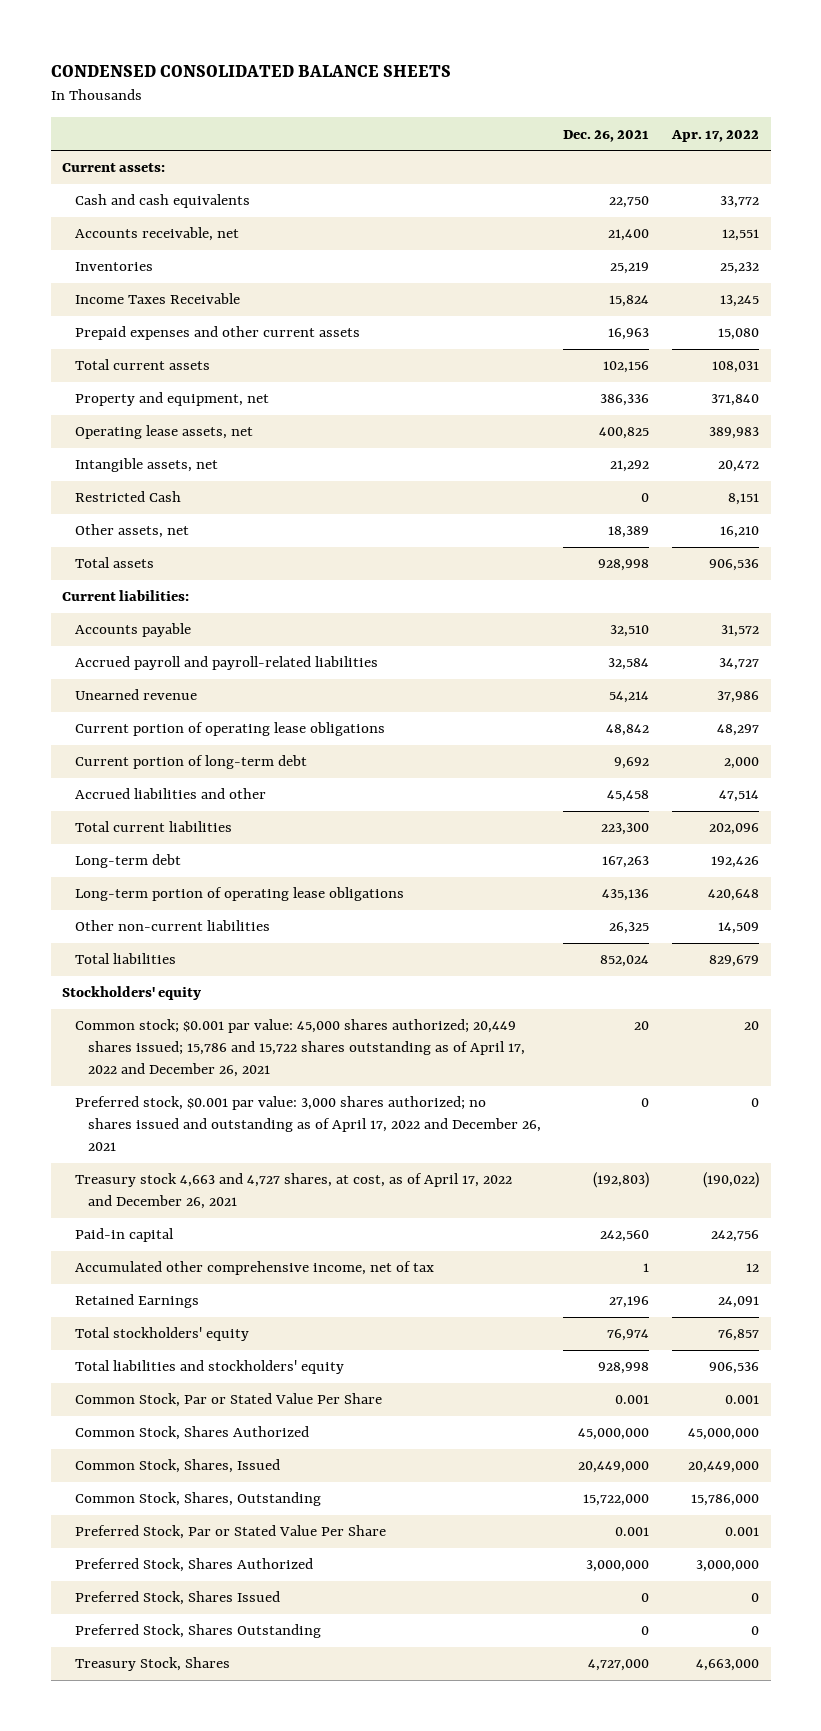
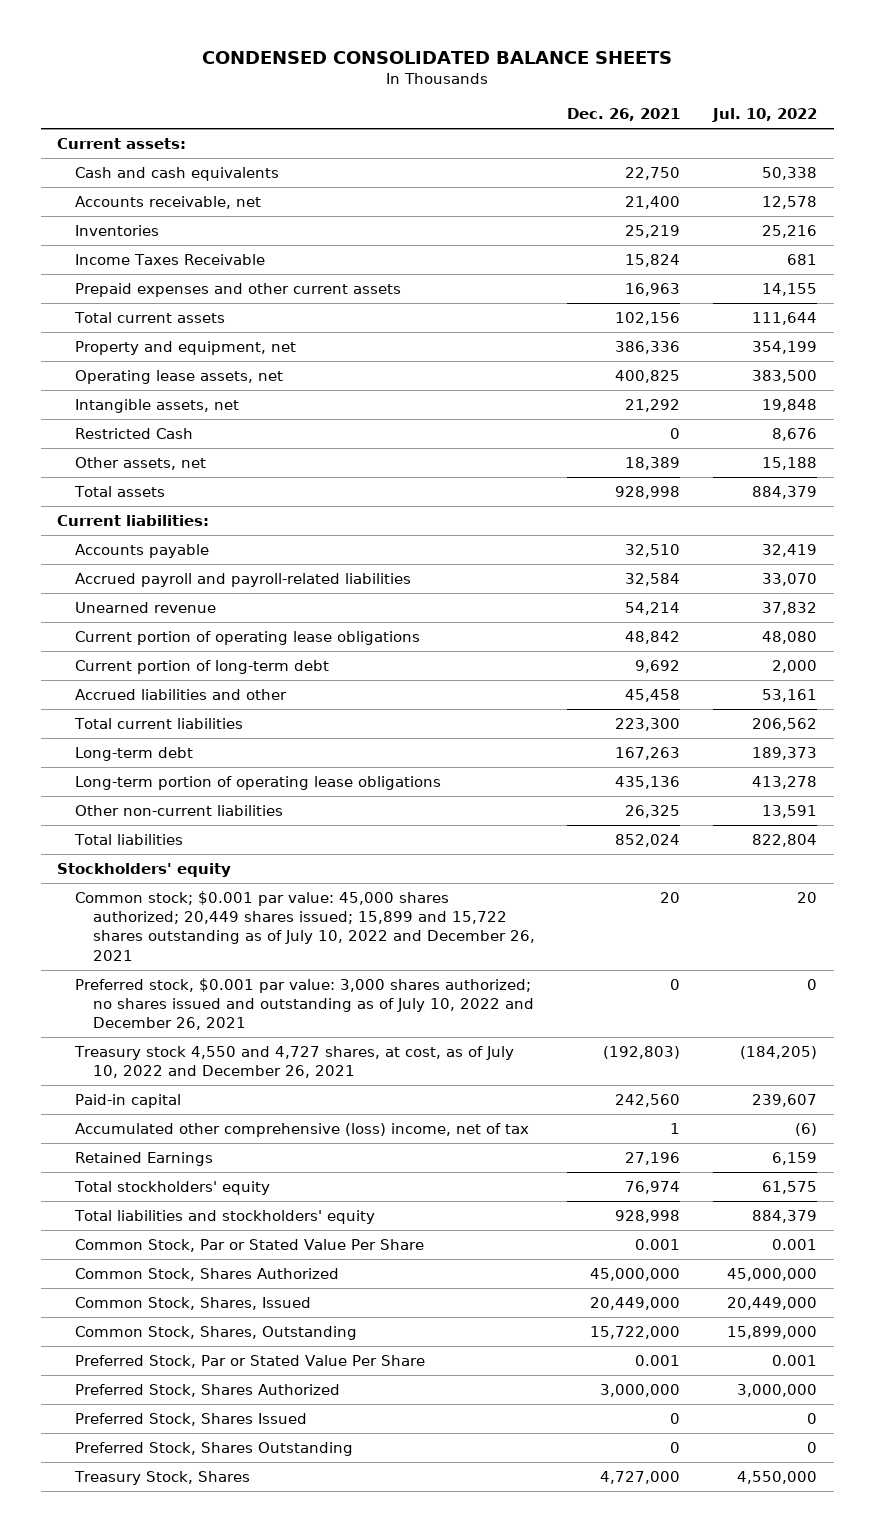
- | Dec. 26, 2021 | Apr. 17, 2022
+ | Dec. 26, 2021 | Jul. 10, 2022
- Common stock; $0.001 par value: 45,000 shares authorized; 20,449 shares issued; 15,786 and 15,722 shares outstanding as of April 17, 2022 and December 26, 2021 | 20 | 20
- Preferred stock, $0.001 par value: 3,000 shares authorized; no shares issued and outstanding as of April 17, 2022 and December 26, 2021 | 0 | 0
- Treasury stock 4,663 and 4,727 shares, at cost, as of April 17, 2022 and December 26, 2021 | (192,803) | (190,022)
+ Common stock; $0.001 par value: 45,000 shares authorized; 20,449 shares issued; 15,899 and 15,722 shares outstanding as of July 10, 2022 and December 26, 2021 | 20 | 20
+ Preferred stock, $0.001 par value: 3,000 shares authorized; no shares issued and outstanding as of July 10, 2022 and December 26, 2021 | 0 | 0
+ Treasury stock 4,550 and 4,727 shares, at cost, as of July 10, 2022 and December 26, 2021 | (192,803) | (184,205)
- Accumulated other comprehensive income, net of tax | 1 | 12
+ Accumulated other comprehensive (loss) income, net of tax | 1 | (6)

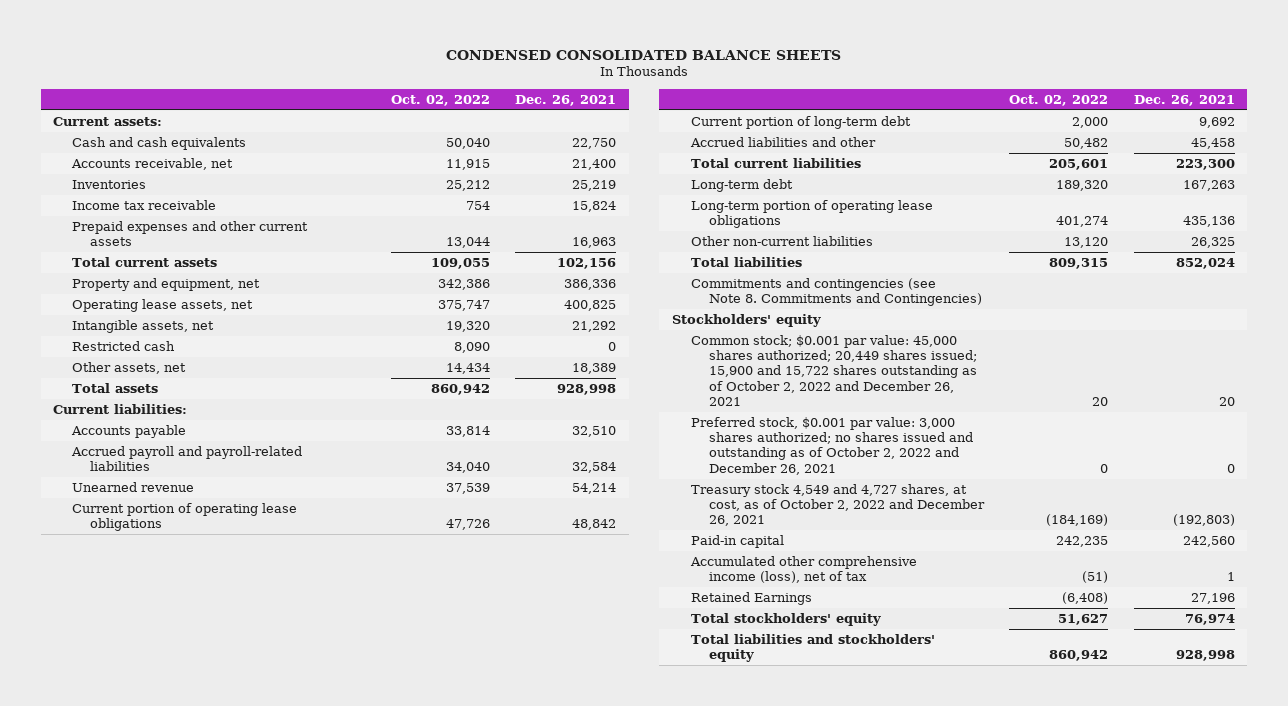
- | Dec. 26, 2021 | Jul. 10, 2022
+ | Oct. 02, 2022 | Dec. 26, 2021
- Income Taxes Receivable | 15,824 | 681
+ Income tax receivable | 754 | 15,824
- Restricted Cash | 0 | 8,676
+ Restricted cash | 8,090 | 0
+ Commitments and contingencies (see Note 8. Commitments and Contingencies)
- Common stock; $0.001 par value: 45,000 shares authorized; 20,449 shares issued; 15,899 and 15,722 shares outstanding as of July 10, 2022 and December 26, 2021 | 20 | 20
- Preferred stock, $0.001 par value: 3,000 shares authorized; no shares issued and outstanding as of July 10, 2022 and December 26, 2021 | 0 | 0
- Treasury stock 4,550 and 4,727 shares, at cost, as of July 10, 2022 and December 26, 2021 | (192,803) | (184,205)
+ Common stock; $0.001 par value: 45,000 shares authorized; 20,449 shares issued; 15,900 and 15,722 shares outstanding as of October 2, 2022 and December 26, 2021 | 20 | 20
+ Preferred stock, $0.001 par value: 3,000 shares authorized; no shares issued and outstanding as of October 2, 2022 and December 26, 2021 | 0 | 0
+ Treasury stock 4,549 and 4,727 shares, at cost, as of October 2, 2022 and December 26, 2021 | (184,169) | (192,803)
- Accumulated other comprehensive (loss) income, net of tax | 1 | (6)
+ Accumulated other comprehensive income (loss), net of tax | (51) | 1
- Common Stock, Par or Stated Value Per Share | 0.001 | 0.001
- Common Stock, Shares Authorized | 45,000,000 | 45,000,000
- Common Stock, Shares, Issued | 20,449,000 | 20,449,000
- Common Stock, Shares, Outstanding | 15,722,000 | 15,899,000
- Preferred Stock, Par or Stated Value Per Share | 0.001 | 0.001
- Preferred Stock, Shares Authorized | 3,000,000 | 3,000,000
- Preferred Stock, Shares Issued | 0 | 0
- Preferred Stock, Shares Outstanding | 0 | 0
- Treasury Stock, Shares | 4,727,000 | 4,550,000

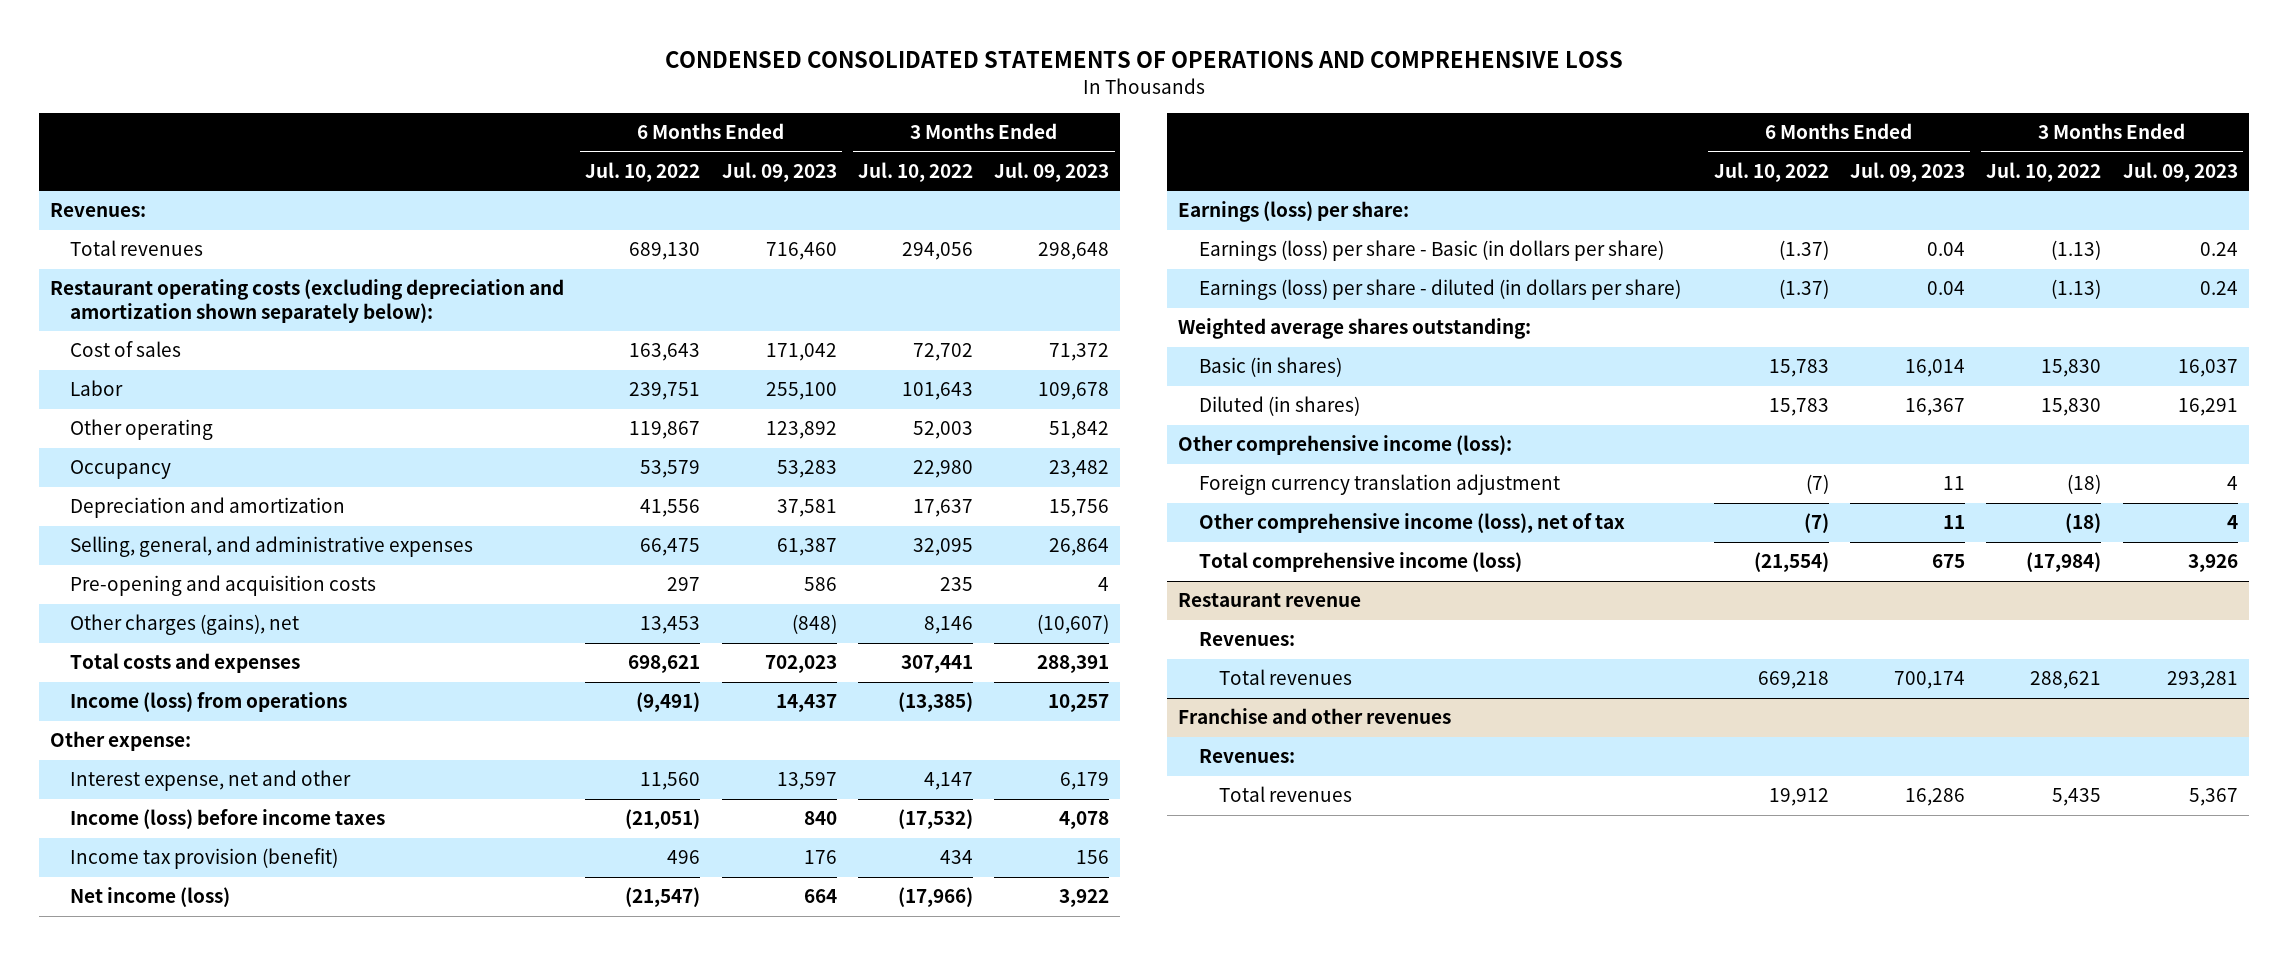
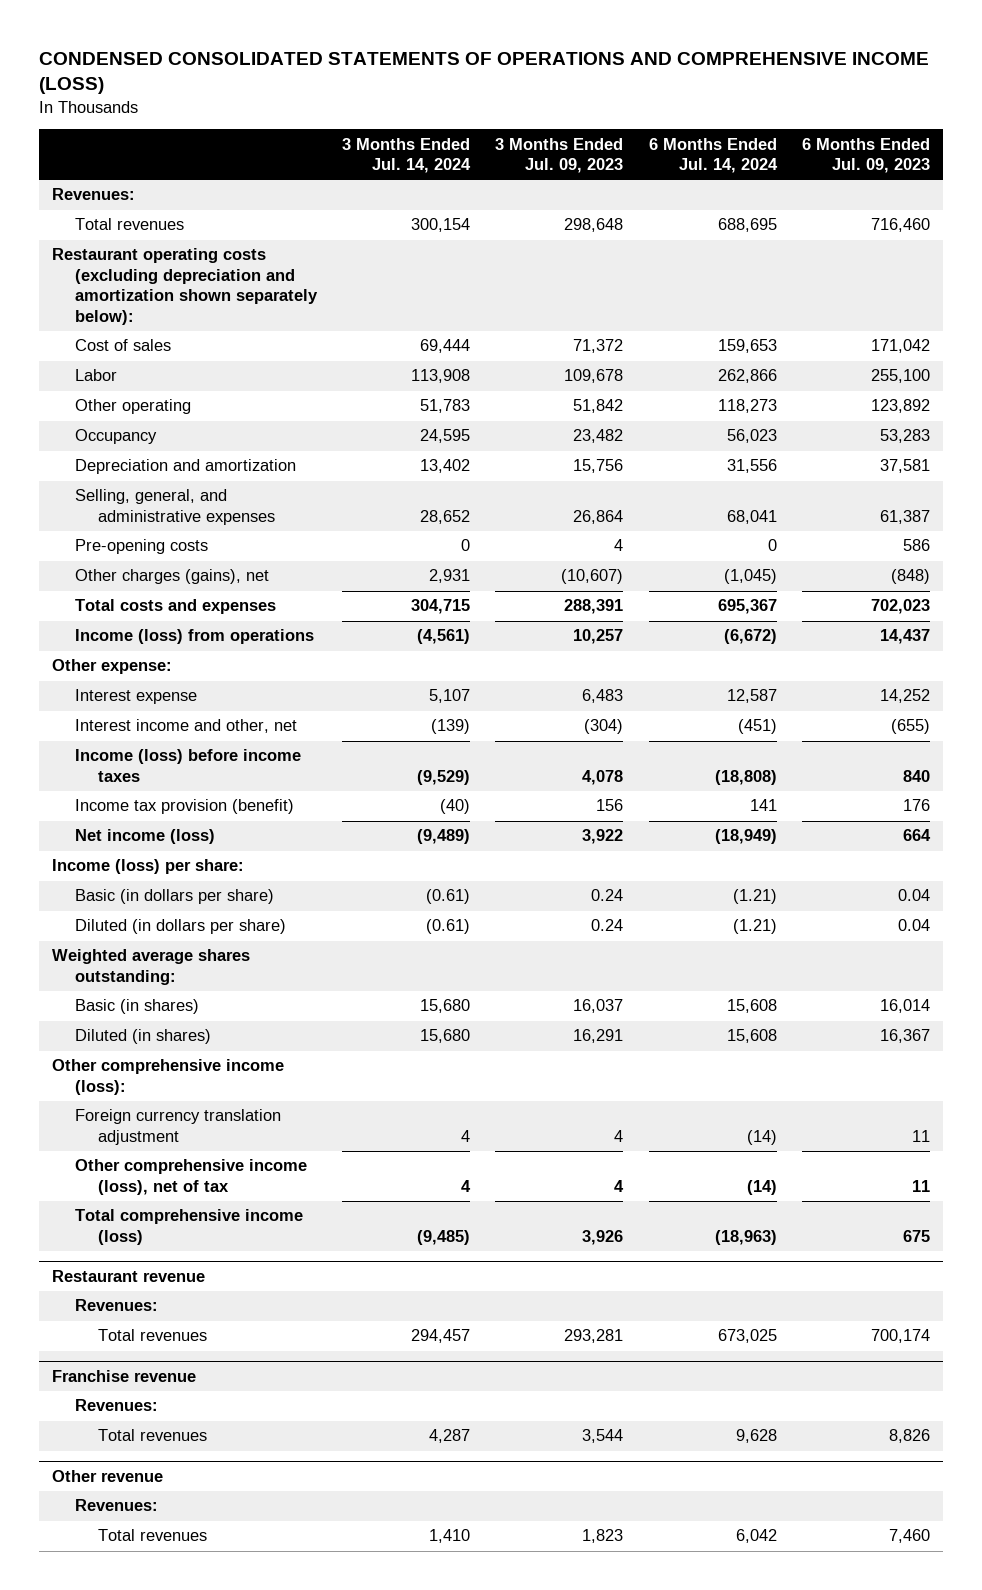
- CONDENSED CONSOLIDATED STATEMENTS OF OPERATIONS AND COMPREHENSIVE LOSS
+ CONDENSED CONSOLIDATED STATEMENTS OF OPERATIONS AND COMPREHENSIVE INCOME (LOSS)
- | 6 Months Ended Jul. 10, 2022 | 6 Months Ended Jul. 09, 2023 | 3 Months Ended Jul. 10, 2022 | 3 Months Ended Jul. 09, 2023
+ | 3 Months Ended Jul. 14, 2024 | 3 Months Ended Jul. 09, 2023 | 6 Months Ended Jul. 14, 2024 | 6 Months Ended Jul. 09, 2023
- Pre-opening and acquisition costs | 297 | 586 | 235 | 4
+ Pre-opening costs | 0 | 4 | 0 | 586
- Interest expense, net and other | 11,560 | 13,597 | 4,147 | 6,179
+ Interest expense | 5,107 | 6,483 | 12,587 | 14,252
+ Interest income and other, net | (139) | (304) | (451) | (655)
- Earnings (loss) per share:
- Earnings (loss) per share - Basic (in dollars per share) | (1.37) | 0.04 | (1.13) | 0.24
- Earnings (loss) per share - diluted (in dollars per share) | (1.37) | 0.04 | (1.13) | 0.24
+ Income (loss) per share:
+ Basic (in dollars per share) | (0.61) | 0.24 | (1.21) | 0.04
+ Diluted (in dollars per share) | (0.61) | 0.24 | (1.21) | 0.04
- Franchise and other revenues
+ Franchise revenue
- Total revenues | 19,912 | 16,286 | 5,435 | 5,367
+ Total revenues | 4,287 | 3,544 | 9,628 | 8,826
+ Other revenue
+ Revenues:
+ Total revenues | 1,410 | 1,823 | 6,042 | 7,460

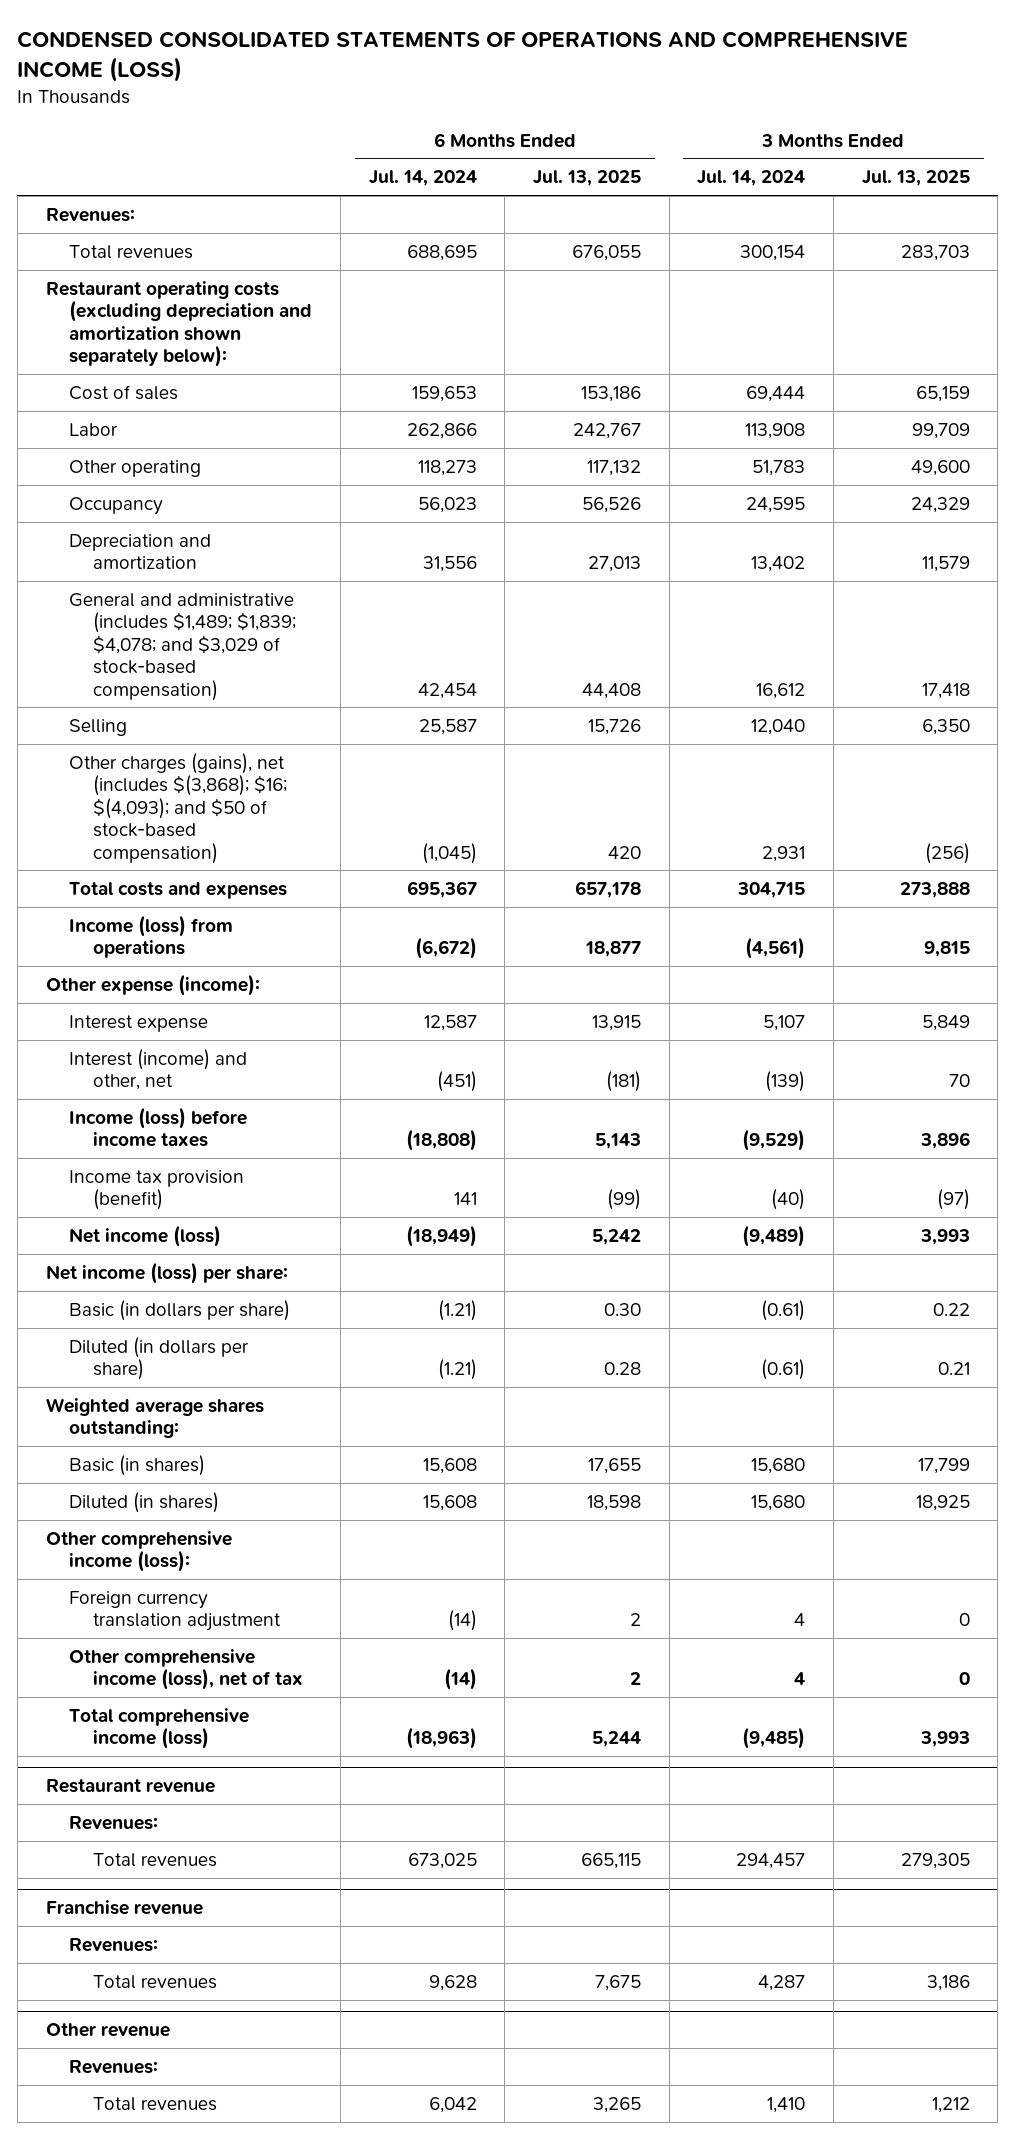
- | 3 Months Ended Jul. 14, 2024 | 3 Months Ended Jul. 09, 2023 | 6 Months Ended Jul. 14, 2024 | 6 Months Ended Jul. 09, 2023
+ | 6 Months Ended Jul. 14, 2024 | 6 Months Ended Jul. 13, 2025 | 3 Months Ended Jul. 14, 2024 | 3 Months Ended Jul. 13, 2025
- Selling, general, and administrative expenses | 28,652 | 26,864 | 68,041 | 61,387
- Pre-opening costs | 0 | 4 | 0 | 586
- Other charges (gains), net | 2,931 | (10,607) | (1,045) | (848)
+ General and administrative (includes $1,489; $1,839; $4,078; and $3,029 of stock-based compensation) | 42,454 | 44,408 | 16,612 | 17,418
+ Selling | 25,587 | 15,726 | 12,040 | 6,350
+ Other charges (gains), net (includes $(3,868); $16; $(4,093); and $50 of stock-based compensation) | (1,045) | 420 | 2,931 | (256)
- Other expense:
+ Other expense (income):
- Interest income and other, net | (139) | (304) | (451) | (655)
+ Interest (income) and other, net | (451) | (181) | (139) | 70
- Income (loss) per share:
+ Net income (loss) per share:

